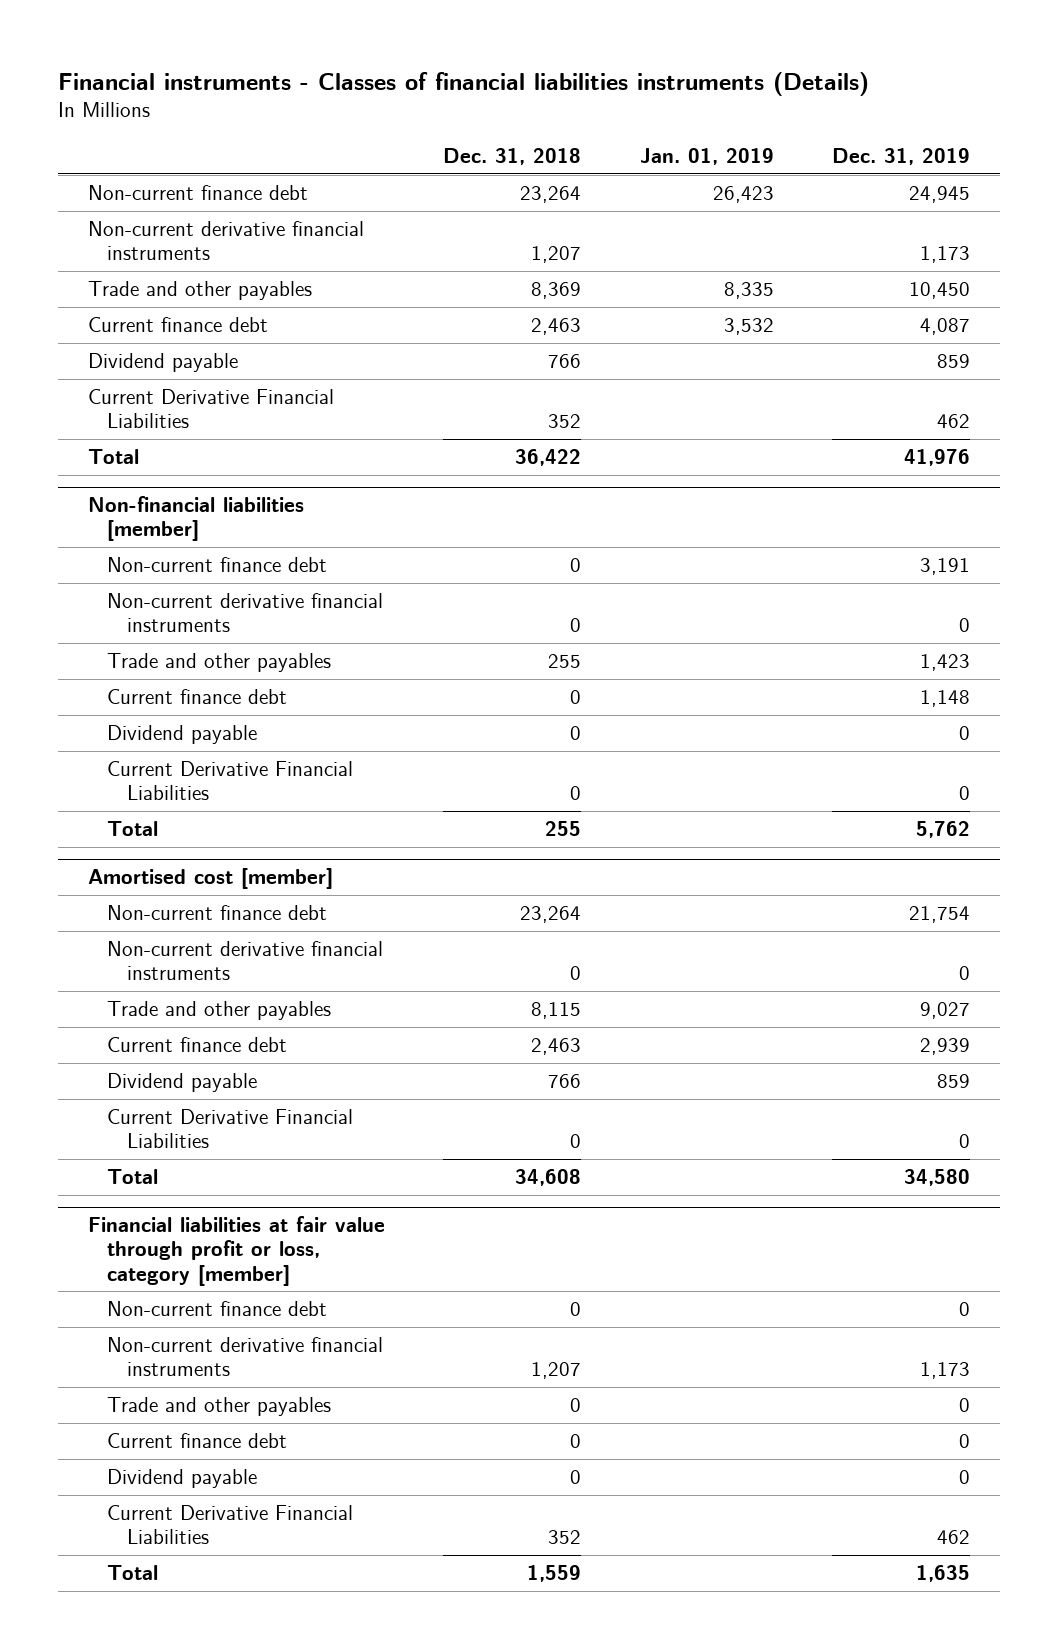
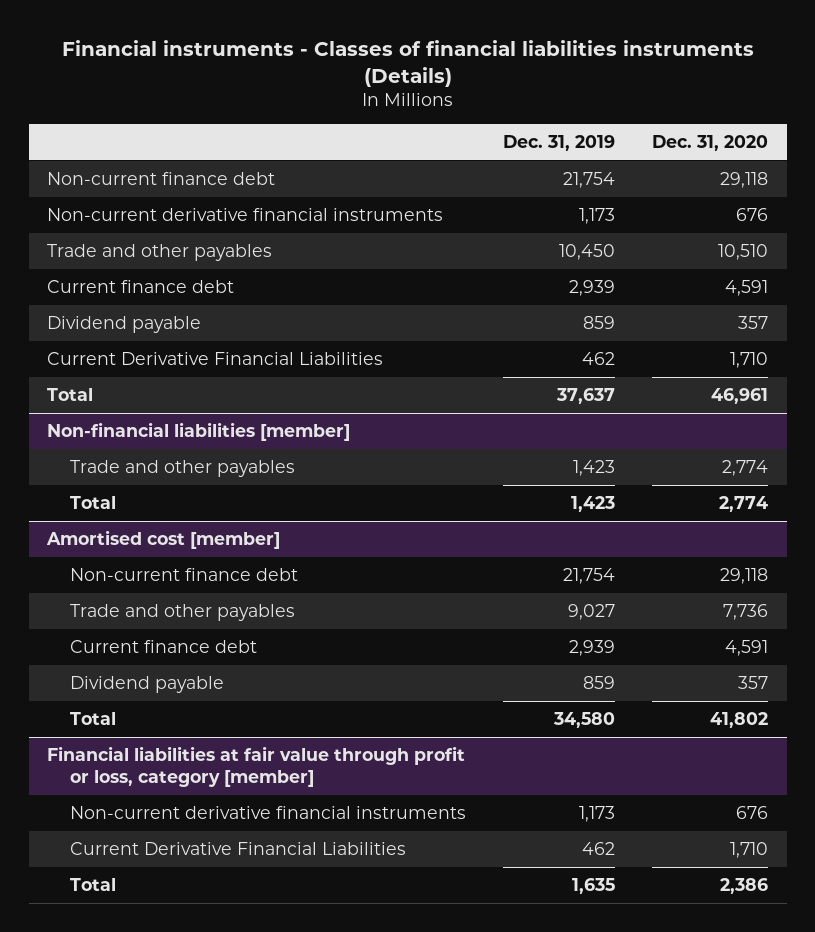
- | Dec. 31, 2018 | Jan. 01, 2019 | Dec. 31, 2019
+ | Dec. 31, 2019 | Dec. 31, 2020
- Non-current finance debt | 23,264 | 26,423 | 24,945
+ Non-current finance debt | 21,754 | 29,118
- Current finance debt | 2,463 | 3,532 | 4,087
+ Current finance debt | 2,939 | 4,591
- Total | 36,422 | | 41,976
+ Total | 37,637 | 46,961
@ Non-financial liabilities [member]
- Non-current finance debt | 0 | | 3,191
- Non-current derivative financial instruments | 0 | | 0
- Current finance debt | 0 | | 1,148
- Dividend payable | 0 | | 0
- Current Derivative Financial Liabilities | 0 | | 0
- Total | 255 | | 5,762
+ Total | 1,423 | 2,774
@ Amortised cost [member]
- Non-current derivative financial instruments | 0 | | 0
- Current Derivative Financial Liabilities | 0 | | 0
@ Financial liabilities at fair value through profit or loss, category [member]
- Non-current finance debt | 0 | | 0
- Trade and other payables | 0 | | 0
- Current finance debt | 0 | | 0
- Dividend payable | 0 | | 0

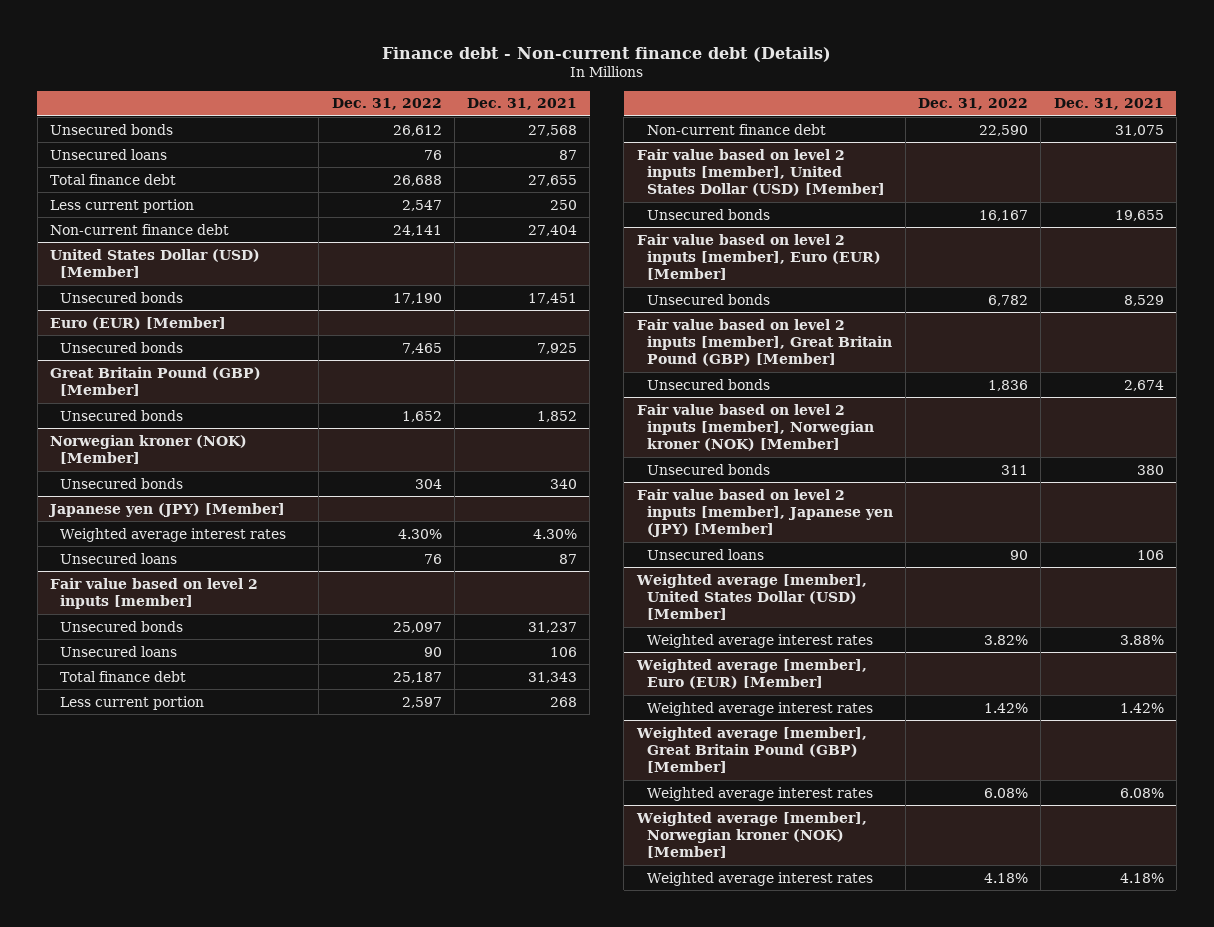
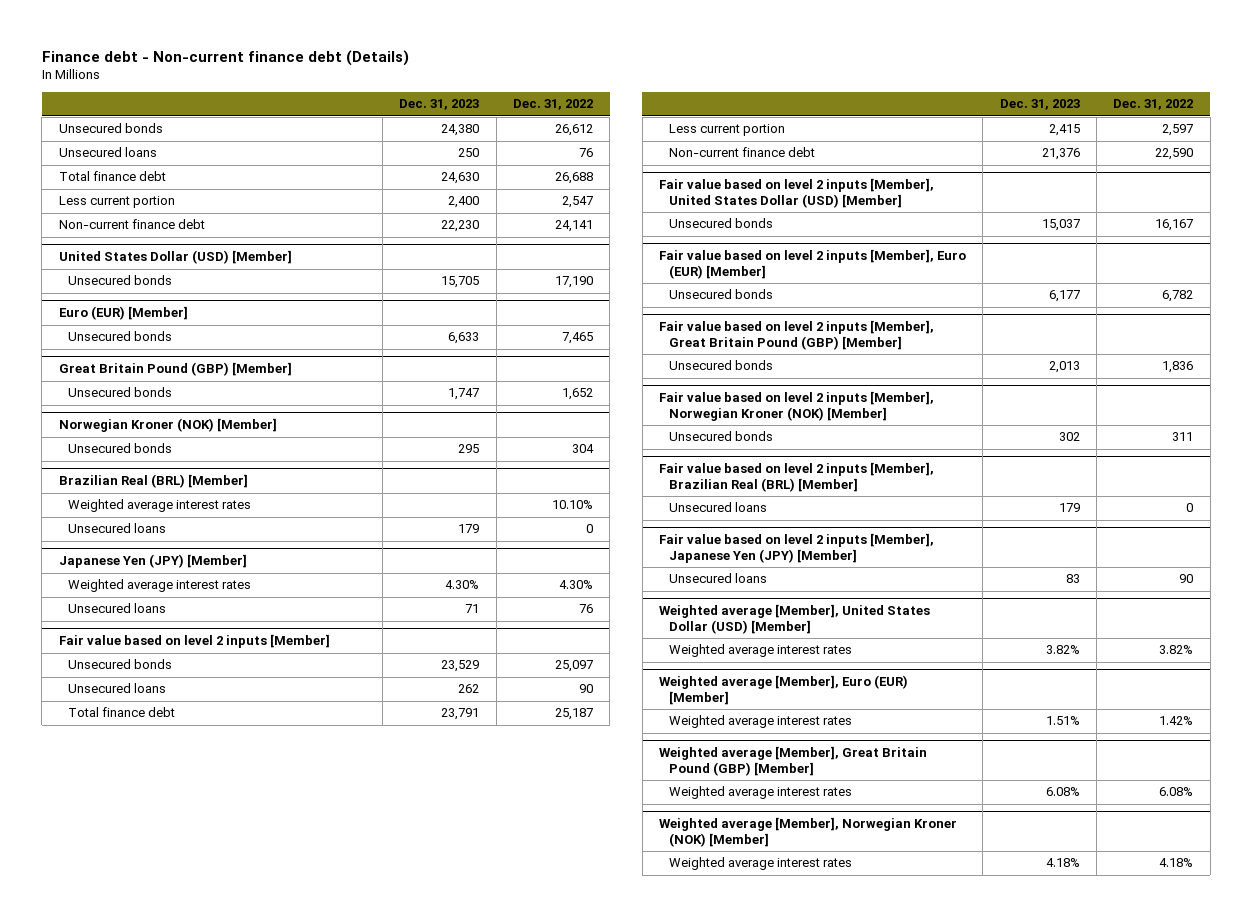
- | Dec. 31, 2022 | Dec. 31, 2021
+ | Dec. 31, 2023 | Dec. 31, 2022
- Norwegian kroner (NOK) [Member]
+ Norwegian Kroner (NOK) [Member]
- Japanese yen (JPY) [Member]
+ Brazilian Real (BRL) [Member]
+ Weighted average interest rates | | 10.10%
+ Unsecured loans | 179 | 0
+ Japanese Yen (JPY) [Member]
- Fair value based on level 2 inputs [member]
+ Fair value based on level 2 inputs [Member]
- Fair value based on level 2 inputs [member], United States Dollar (USD) [Member]
+ Fair value based on level 2 inputs [Member], United States Dollar (USD) [Member]
- Fair value based on level 2 inputs [member], Euro (EUR) [Member]
+ Fair value based on level 2 inputs [Member], Euro (EUR) [Member]
- Fair value based on level 2 inputs [member], Great Britain Pound (GBP) [Member]
+ Fair value based on level 2 inputs [Member], Great Britain Pound (GBP) [Member]
- Fair value based on level 2 inputs [member], Norwegian kroner (NOK) [Member]
+ Fair value based on level 2 inputs [Member], Norwegian Kroner (NOK) [Member]
- Fair value based on level 2 inputs [member], Japanese yen (JPY) [Member]
+ Fair value based on level 2 inputs [Member], Brazilian Real (BRL) [Member]
+ Unsecured loans | 179 | 0
+ Fair value based on level 2 inputs [Member], Japanese Yen (JPY) [Member]
- Weighted average [member], United States Dollar (USD) [Member]
+ Weighted average [Member], United States Dollar (USD) [Member]
- Weighted average [member], Euro (EUR) [Member]
+ Weighted average [Member], Euro (EUR) [Member]
- Weighted average [member], Great Britain Pound (GBP) [Member]
+ Weighted average [Member], Great Britain Pound (GBP) [Member]
- Weighted average [member], Norwegian kroner (NOK) [Member]
+ Weighted average [Member], Norwegian Kroner (NOK) [Member]

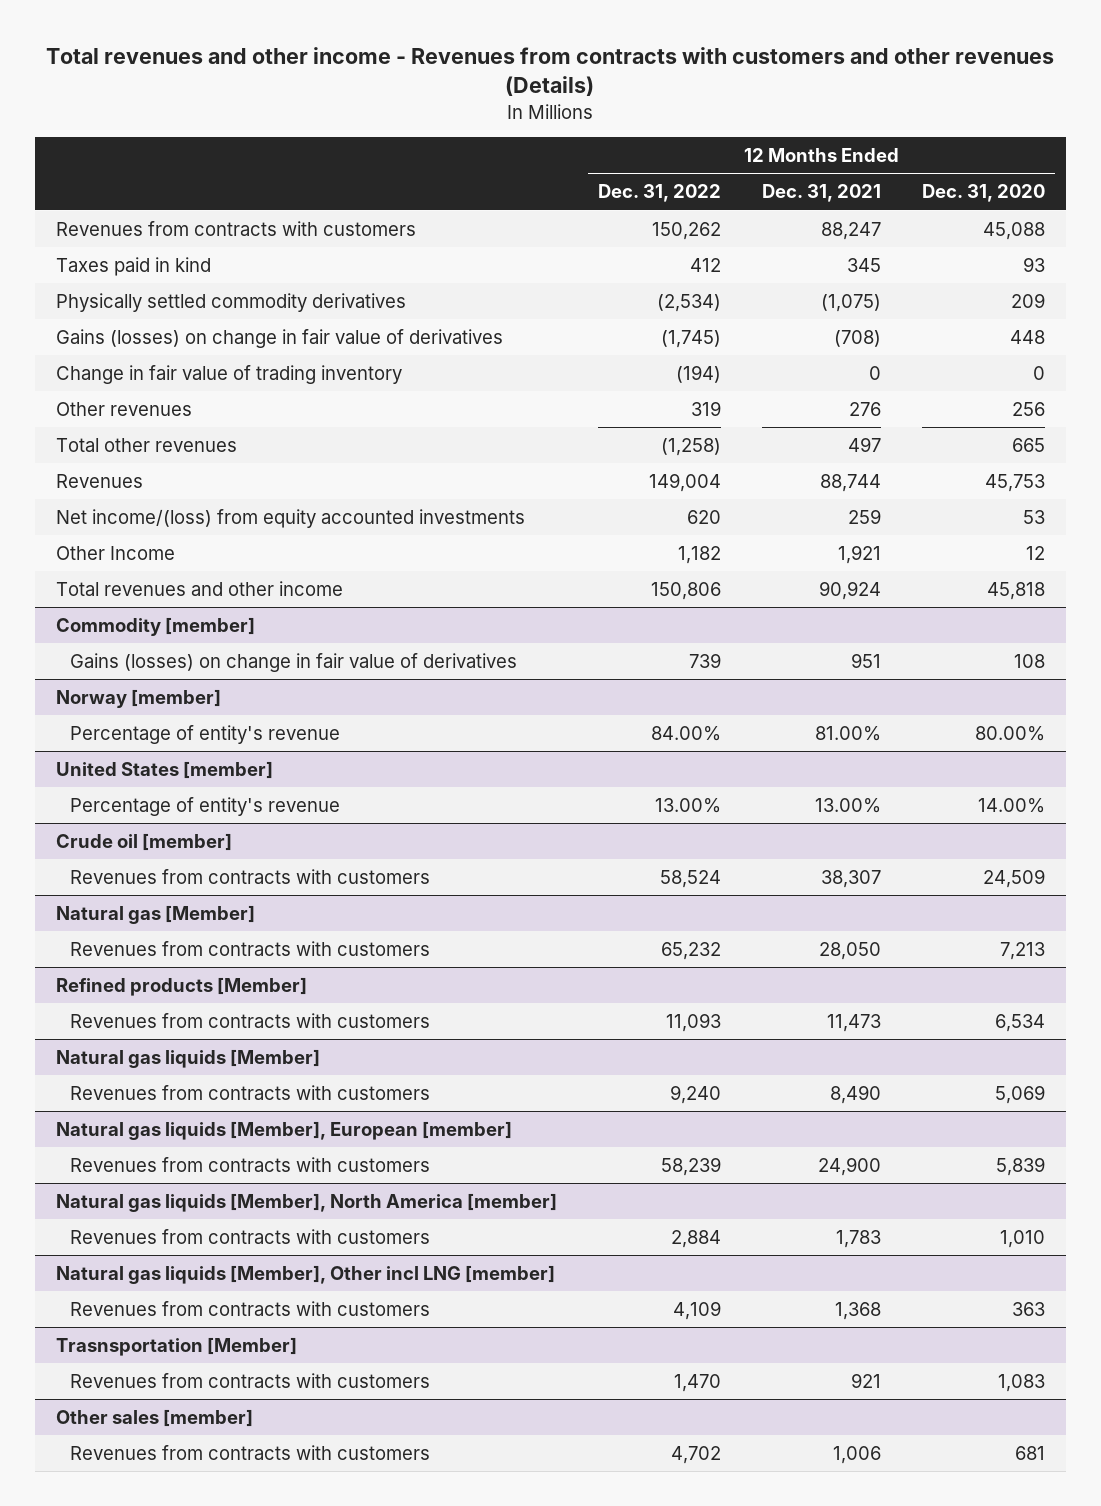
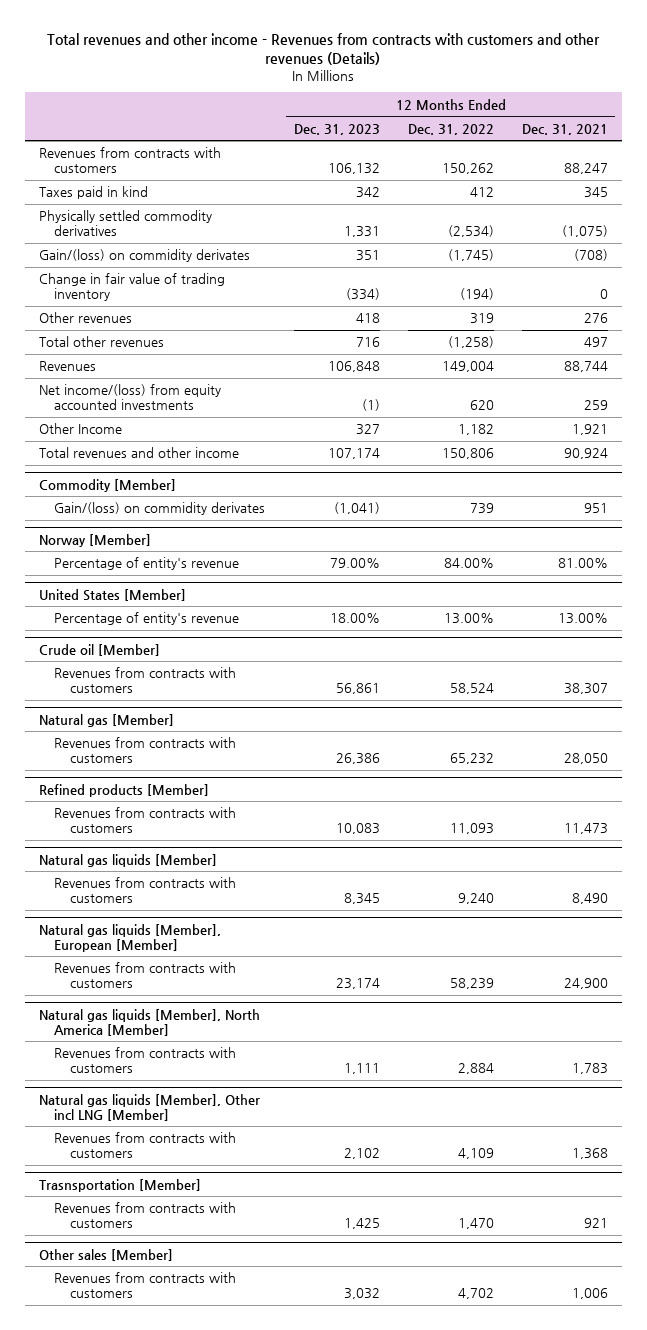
- | 12 Months Ended Dec. 31, 2022 | 12 Months Ended Dec. 31, 2021 | 12 Months Ended Dec. 31, 2020
+ | 12 Months Ended Dec. 31, 2023 | 12 Months Ended Dec. 31, 2022 | 12 Months Ended Dec. 31, 2021
- Gains (losses) on change in fair value of derivatives | (1,745) | (708) | 448
+ Gain/(loss) on commidity derivates | 351 | (1,745) | (708)
- Commodity [member]
- Gains (losses) on change in fair value of derivatives | 739 | 951 | 108
- Norway [member]
+ Commodity [Member]
+ Gain/(loss) on commidity derivates | (1,041) | 739 | 951
+ Norway [Member]
- United States [member]
+ United States [Member]
- Crude oil [member]
+ Crude oil [Member]
- Natural gas liquids [Member], European [member]
+ Natural gas liquids [Member], European [Member]
- Natural gas liquids [Member], North America [member]
+ Natural gas liquids [Member], North America [Member]
- Natural gas liquids [Member], Other incl LNG [member]
+ Natural gas liquids [Member], Other incl LNG [Member]
- Other sales [member]
+ Other sales [Member]

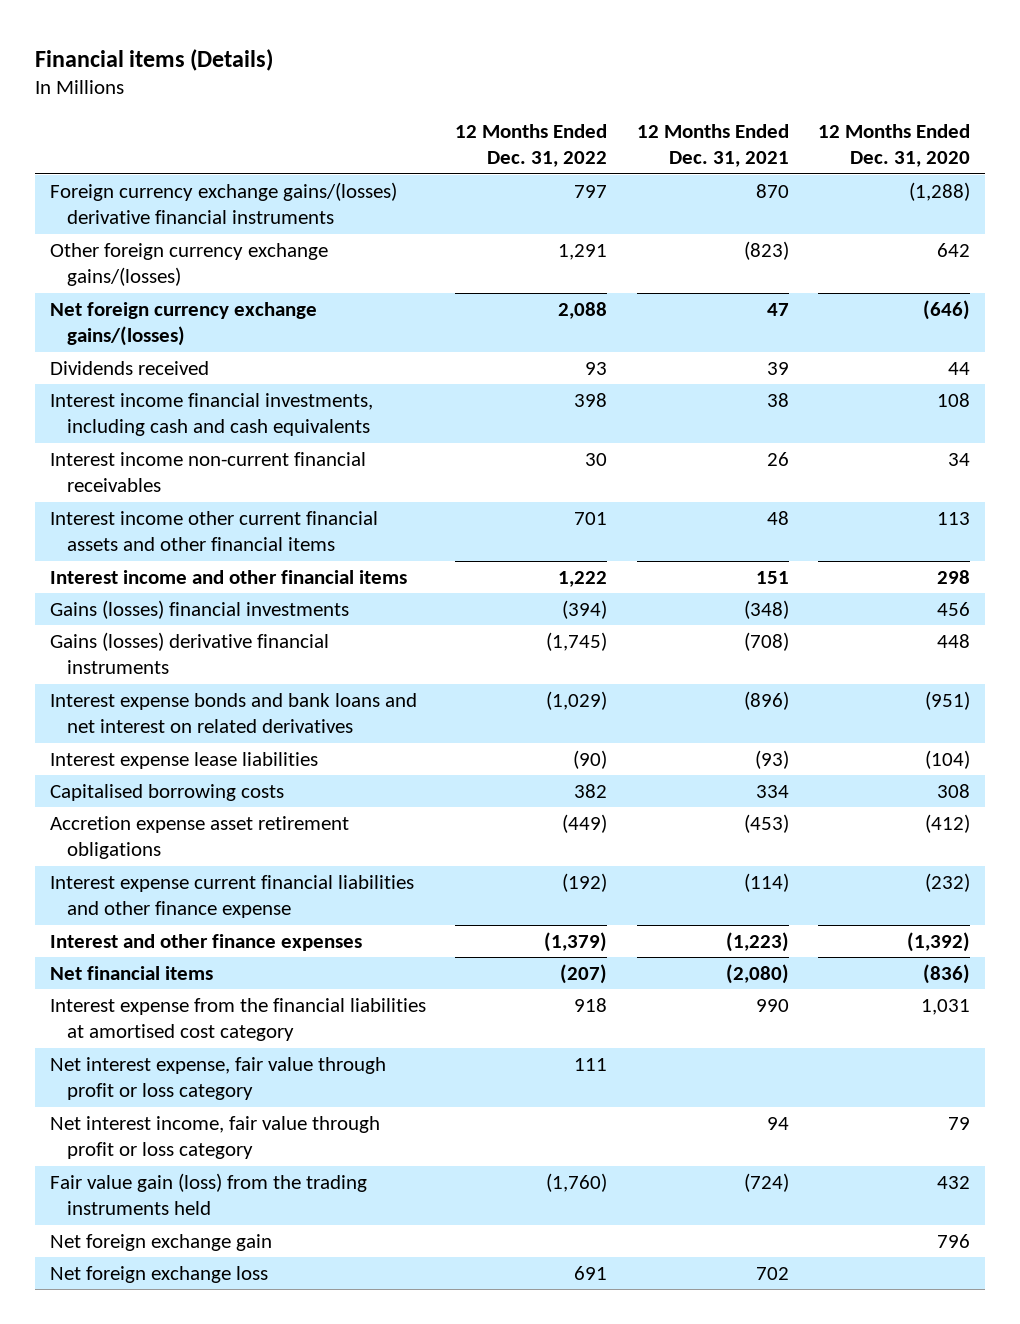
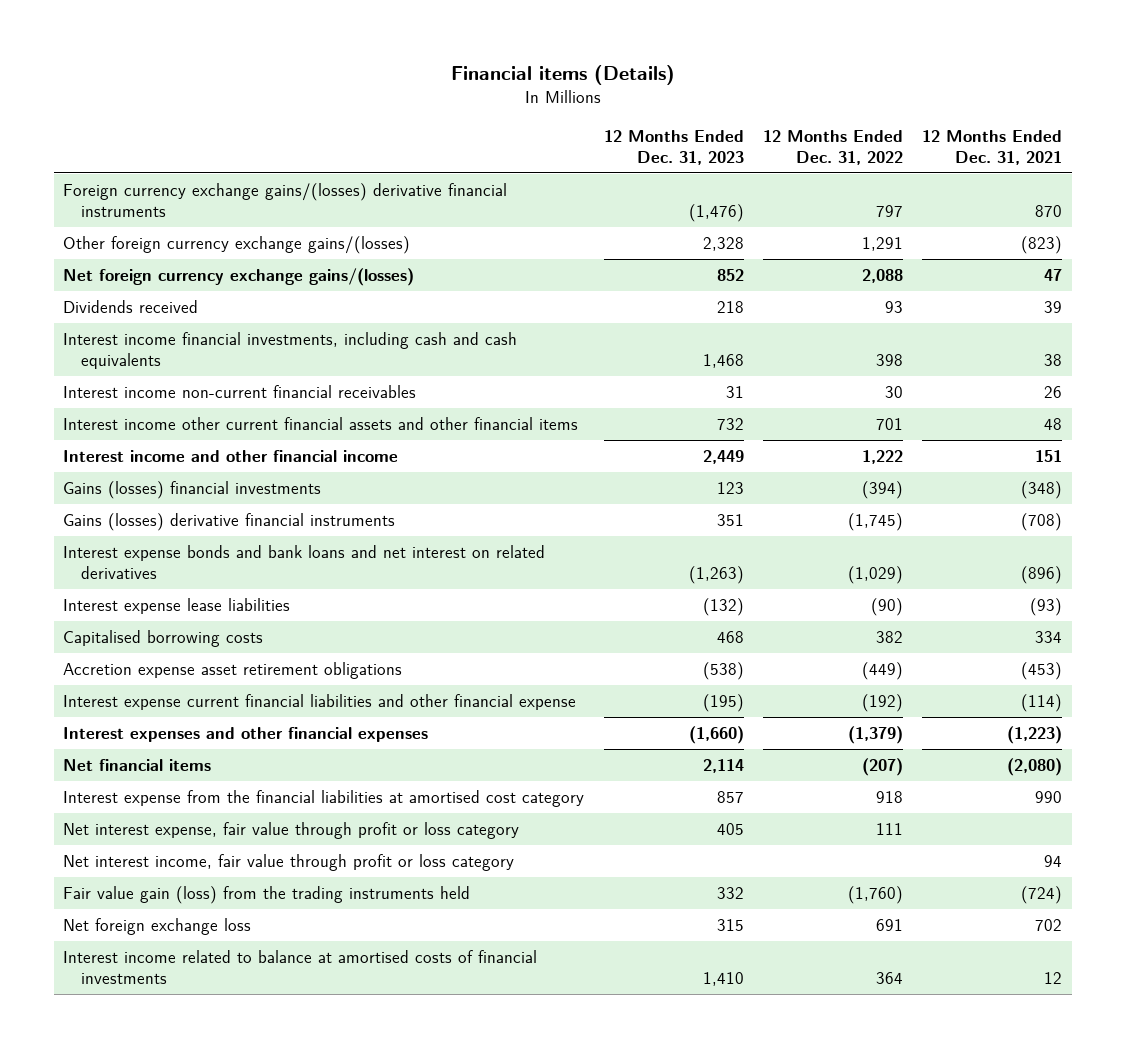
- | 12 Months Ended Dec. 31, 2022 | 12 Months Ended Dec. 31, 2021 | 12 Months Ended Dec. 31, 2020
+ | 12 Months Ended Dec. 31, 2023 | 12 Months Ended Dec. 31, 2022 | 12 Months Ended Dec. 31, 2021
- Interest income and other financial items | 1,222 | 151 | 298
+ Interest income and other financial income | 2,449 | 1,222 | 151
- Interest expense current financial liabilities and other finance expense | (192) | (114) | (232)
- Interest and other finance expenses | (1,379) | (1,223) | (1,392)
+ Interest expense current financial liabilities and other financial expense | (195) | (192) | (114)
+ Interest expenses and other financial expenses | (1,660) | (1,379) | (1,223)
- Net foreign exchange gain | | | 796
+ Interest income related to balance at amortised costs of financial investments | 1,410 | 364 | 12

